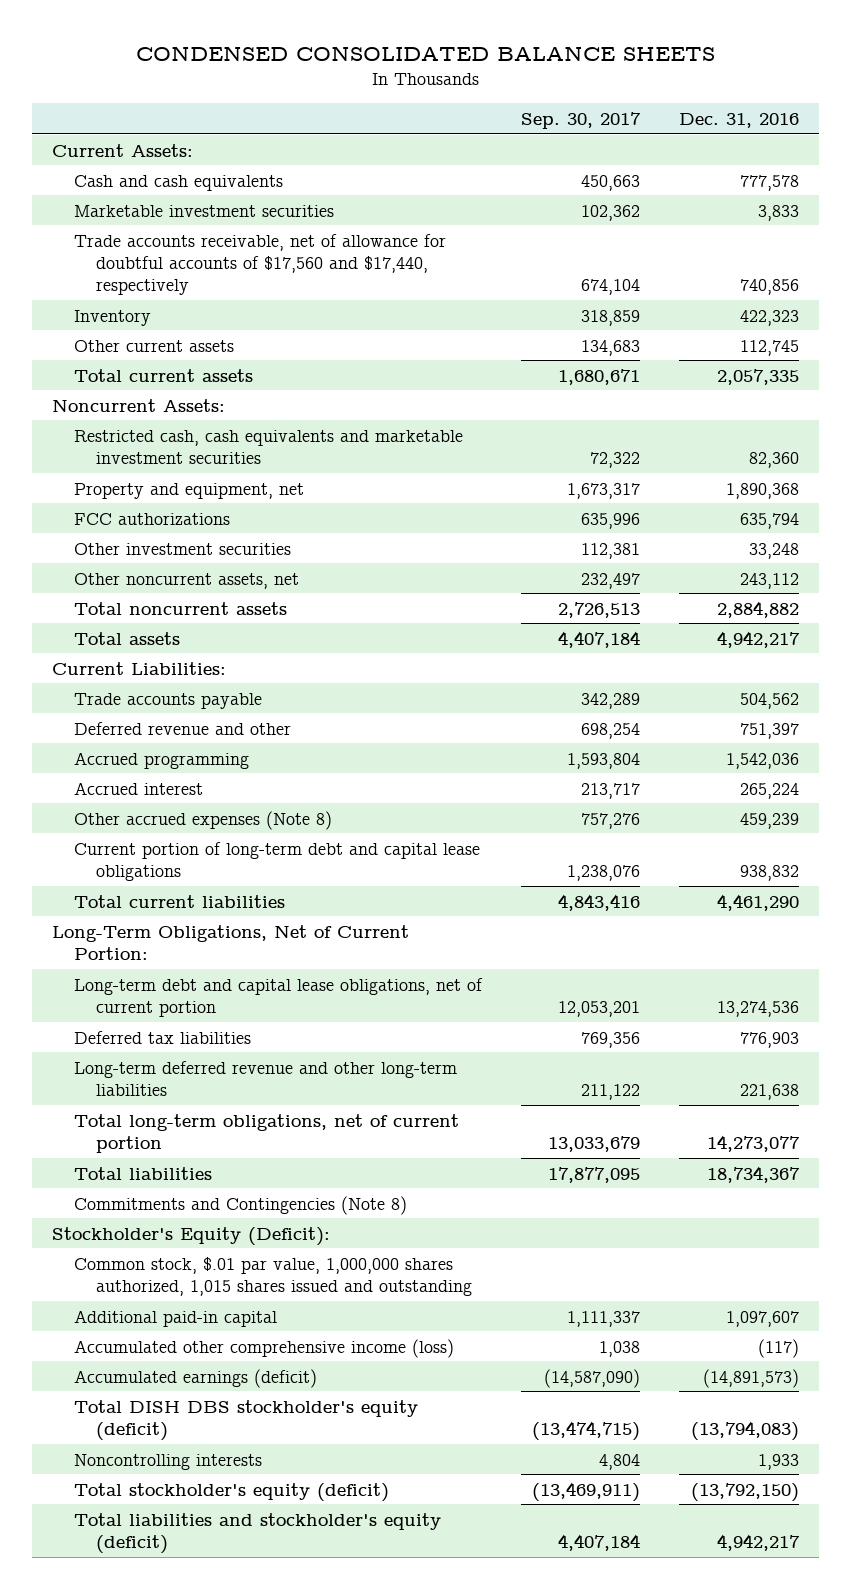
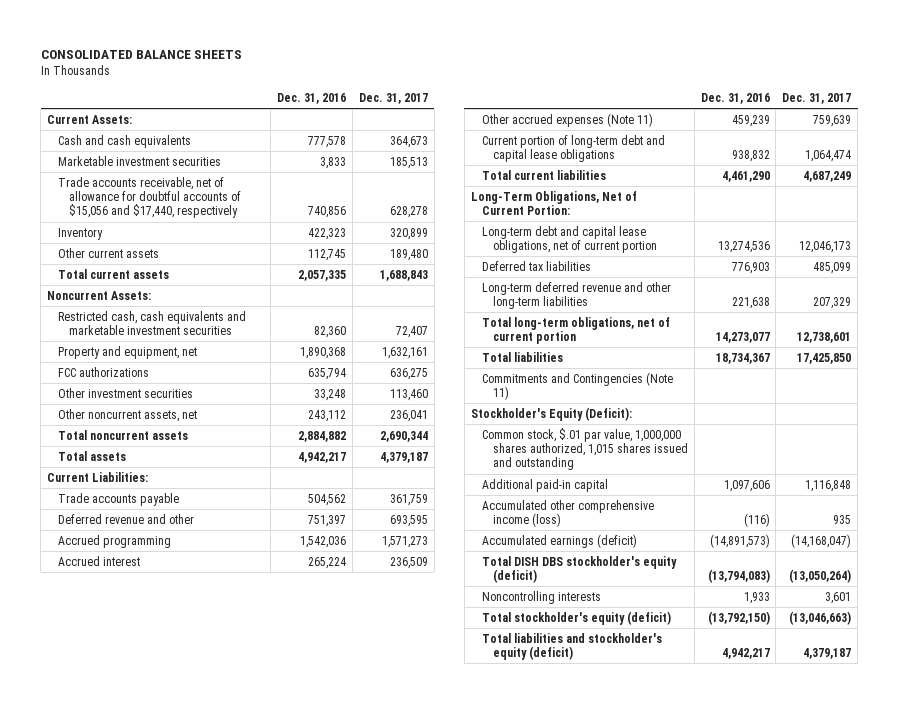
- CONDENSED CONSOLIDATED BALANCE SHEETS
+ CONSOLIDATED BALANCE SHEETS
- | Sep. 30, 2017 | Dec. 31, 2016
+ | Dec. 31, 2016 | Dec. 31, 2017
- Trade accounts receivable, net of allowance for doubtful accounts of $17,560 and $17,440, respectively | 674,104 | 740,856
+ Trade accounts receivable, net of allowance for doubtful accounts of $15,056 and $17,440, respectively | 740,856 | 628,278
- Other accrued expenses (Note 8) | 757,276 | 459,239
+ Other accrued expenses (Note 11) | 459,239 | 759,639
- Commitments and Contingencies (Note 8)
+ Commitments and Contingencies (Note 11)
- Additional paid-in capital | 1,111,337 | 1,097,607
- Accumulated other comprehensive income (loss) | 1,038 | (117)
+ Additional paid-in capital | 1,097,606 | 1,116,848
+ Accumulated other comprehensive income (loss) | (116) | 935

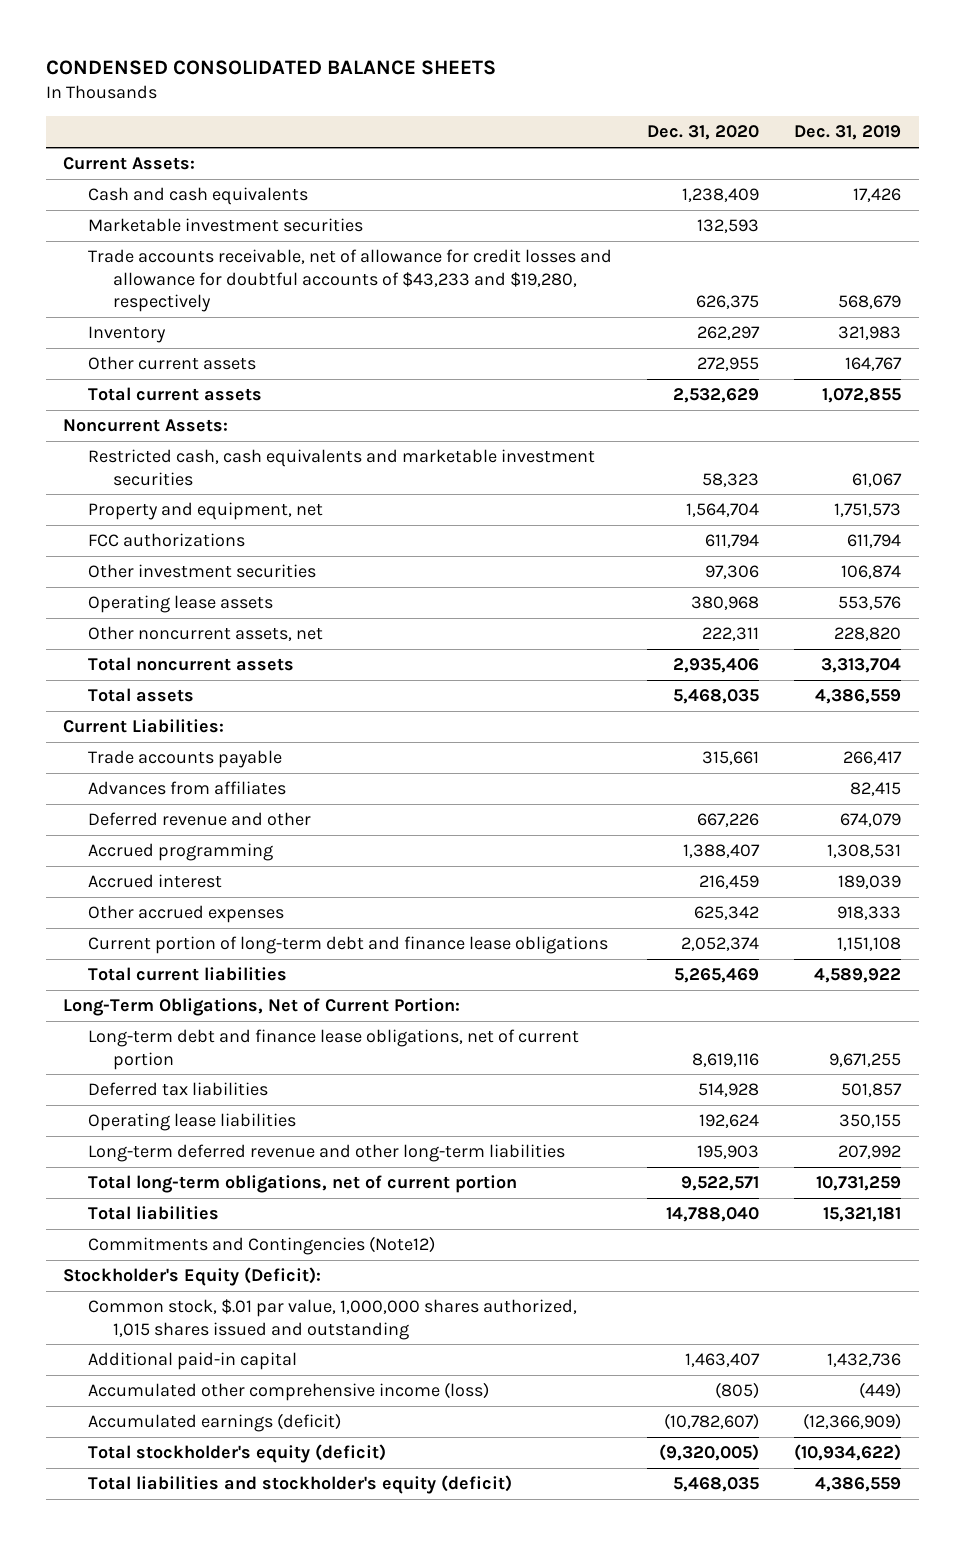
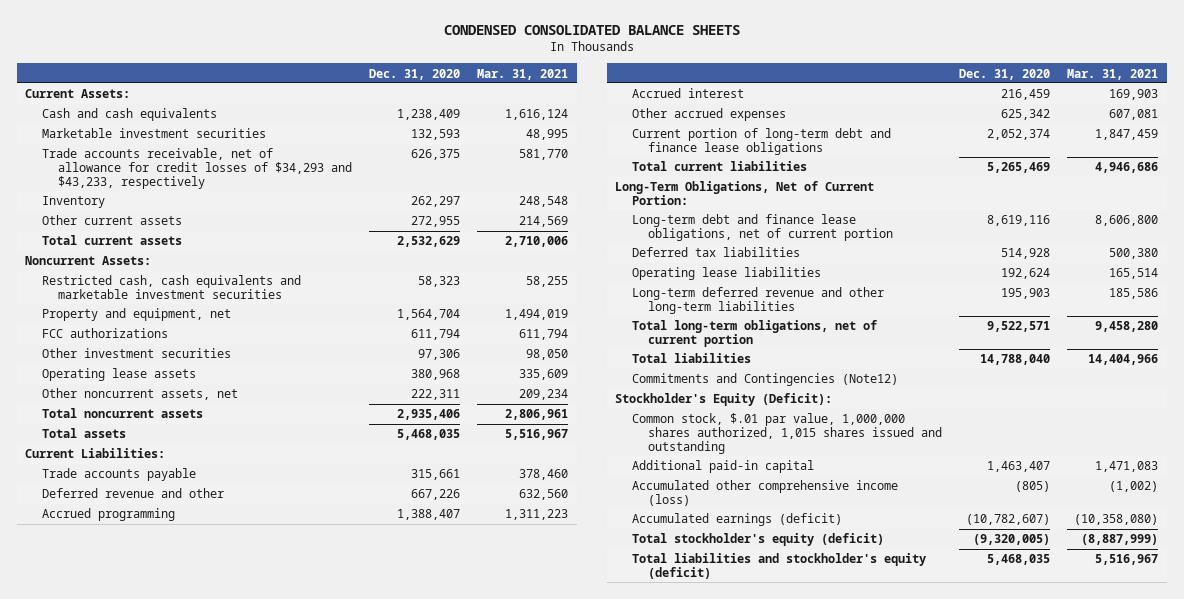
- | Dec. 31, 2020 | Dec. 31, 2019
+ | Dec. 31, 2020 | Mar. 31, 2021
- Trade accounts receivable, net of allowance for credit losses and allowance for doubtful accounts of $43,233 and $19,280, respectively | 626,375 | 568,679
+ Trade accounts receivable, net of allowance for credit losses of $34,293 and $43,233, respectively | 626,375 | 581,770
- Advances from affiliates | | 82,415

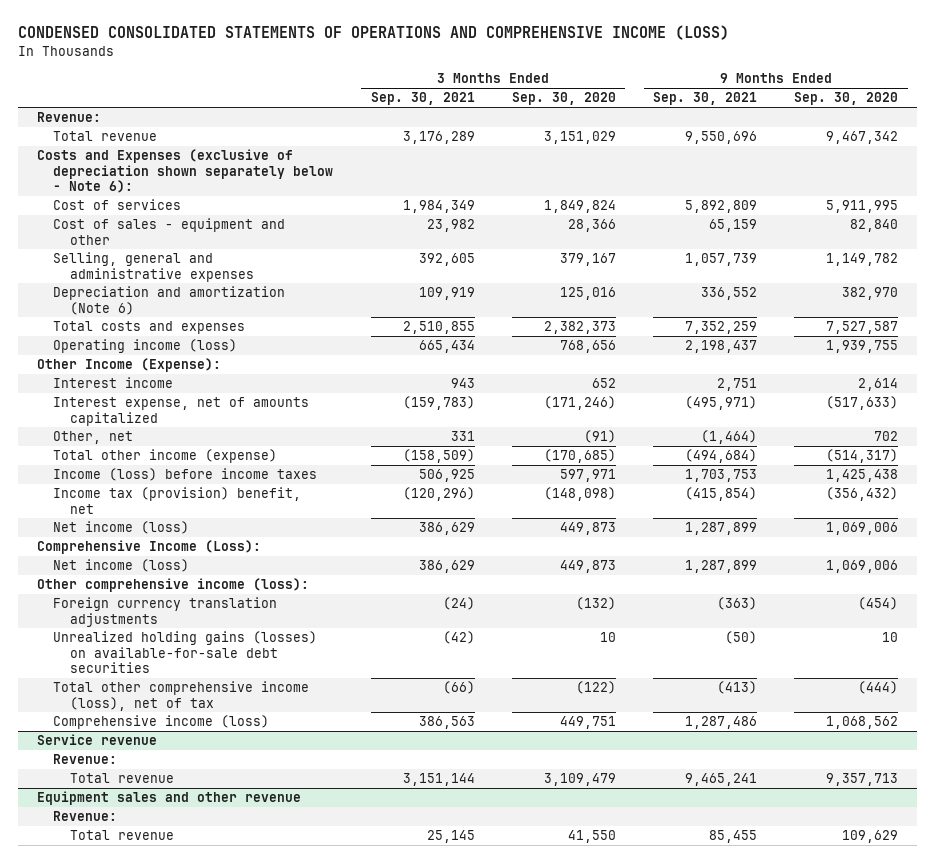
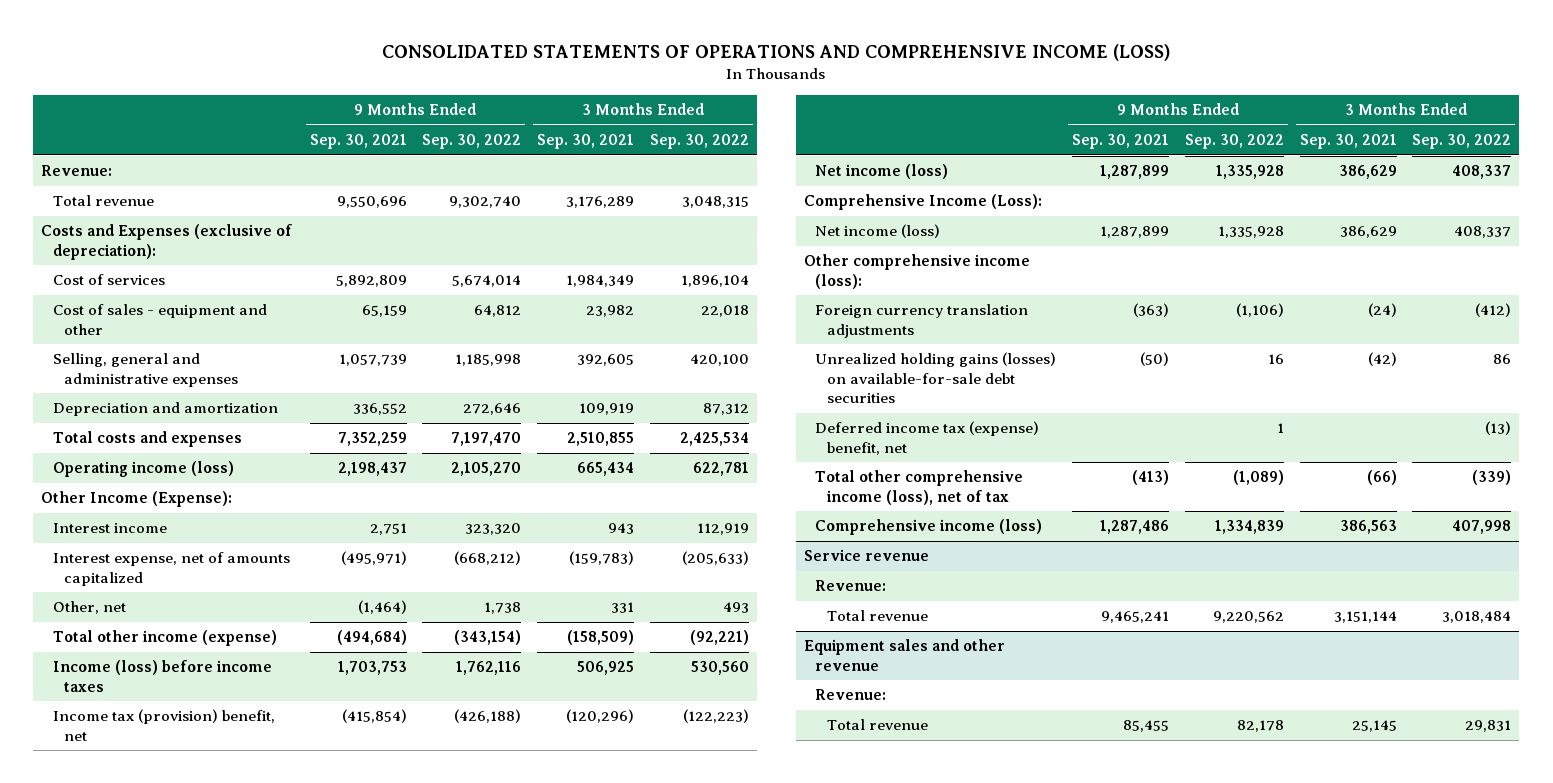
- CONDENSED CONSOLIDATED STATEMENTS OF OPERATIONS AND COMPREHENSIVE INCOME (LOSS)
+ CONSOLIDATED STATEMENTS OF OPERATIONS AND COMPREHENSIVE INCOME (LOSS)
- | 3 Months Ended Sep. 30, 2021 | 3 Months Ended Sep. 30, 2020 | 9 Months Ended Sep. 30, 2021 | 9 Months Ended Sep. 30, 2020
+ | 9 Months Ended Sep. 30, 2021 | 9 Months Ended Sep. 30, 2022 | 3 Months Ended Sep. 30, 2021 | 3 Months Ended Sep. 30, 2022
- Costs and Expenses (exclusive of depreciation shown separately below - Note 6):
+ Costs and Expenses (exclusive of depreciation):
- Depreciation and amortization (Note 6) | 109,919 | 125,016 | 336,552 | 382,970
+ Depreciation and amortization | 336,552 | 272,646 | 109,919 | 87,312
+ Deferred income tax (expense) benefit, net | | 1 | | (13)

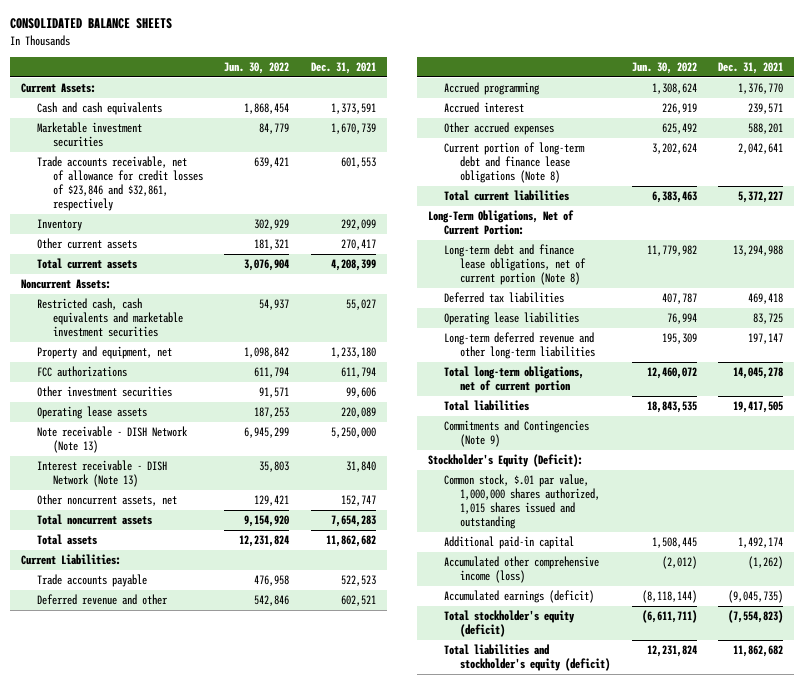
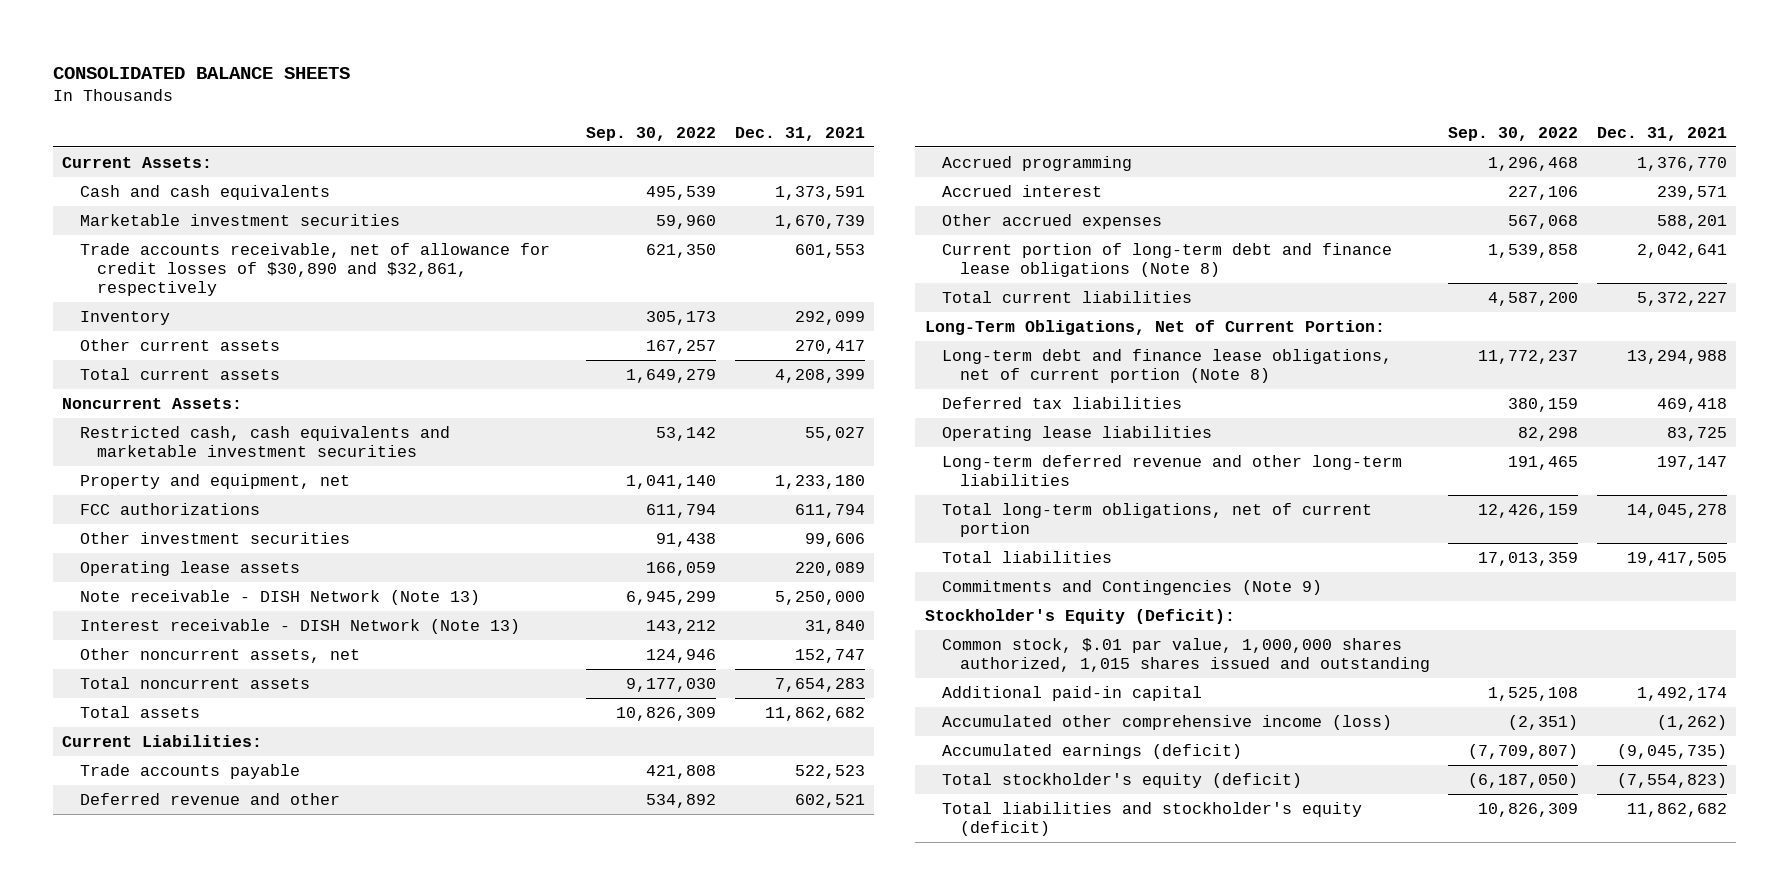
- | Jun. 30, 2022 | Dec. 31, 2021
+ | Sep. 30, 2022 | Dec. 31, 2021
- Trade accounts receivable, net of allowance for credit losses of $23,846 and $32,861, respectively | 639,421 | 601,553
+ Trade accounts receivable, net of allowance for credit losses of $30,890 and $32,861, respectively | 621,350 | 601,553

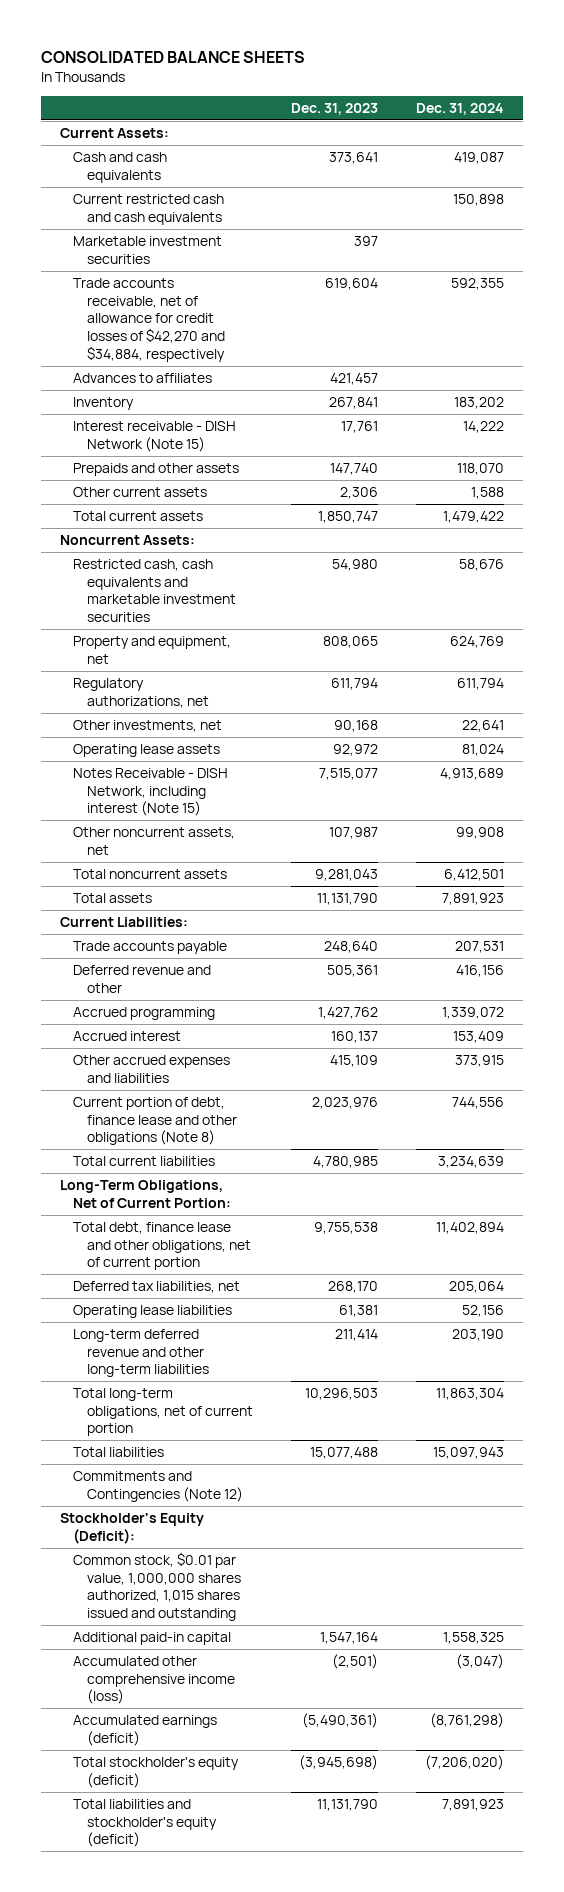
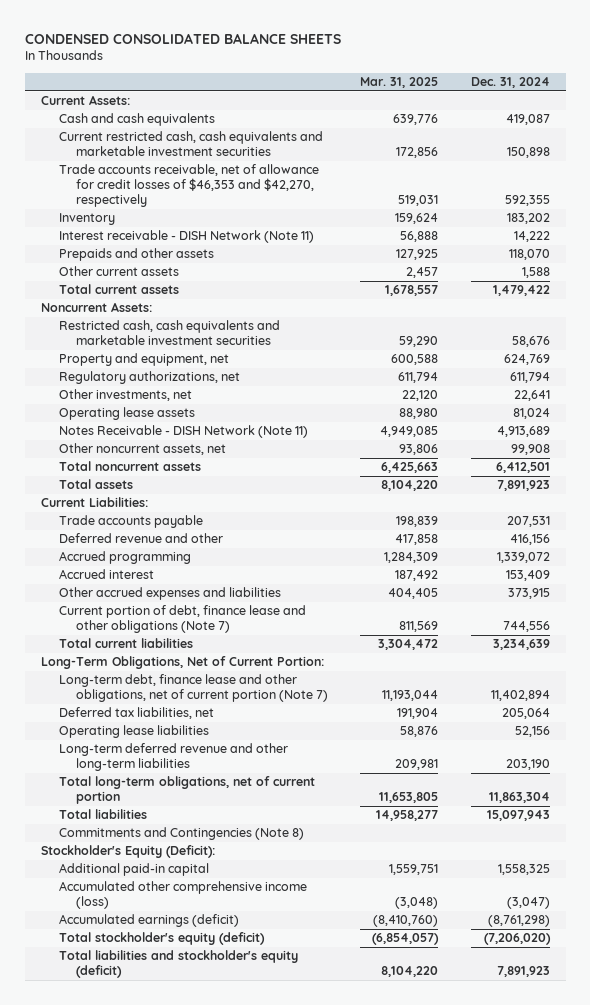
- CONSOLIDATED BALANCE SHEETS
+ CONDENSED CONSOLIDATED BALANCE SHEETS
- | Dec. 31, 2023 | Dec. 31, 2024
+ | Mar. 31, 2025 | Dec. 31, 2024
- Current restricted cash and cash equivalents | | 150,898
- Marketable investment securities | 397 |
- Trade accounts receivable, net of allowance for credit losses of $42,270 and $34,884, respectively | 619,604 | 592,355
- Advances to affiliates | 421,457 |
+ Current restricted cash, cash equivalents and marketable investment securities | 172,856 | 150,898
+ Trade accounts receivable, net of allowance for credit losses of $46,353 and $42,270, respectively | 519,031 | 592,355
- Interest receivable - DISH Network (Note 15) | 17,761 | 14,222
+ Interest receivable - DISH Network (Note 11) | 56,888 | 14,222
- Notes Receivable - DISH Network, including interest (Note 15) | 7,515,077 | 4,913,689
+ Notes Receivable - DISH Network (Note 11) | 4,949,085 | 4,913,689
- Current portion of debt, finance lease and other obligations (Note 8) | 2,023,976 | 744,556
+ Current portion of debt, finance lease and other obligations (Note 7) | 811,569 | 744,556
- Total debt, finance lease and other obligations, net of current portion | 9,755,538 | 11,402,894
+ Long-term debt, finance lease and other obligations, net of current portion (Note 7) | 11,193,044 | 11,402,894
- Commitments and Contingencies (Note 12)
+ Commitments and Contingencies (Note 8)
- Common stock, $0.01 par value, 1,000,000 shares authorized, 1,015 shares issued and outstanding

